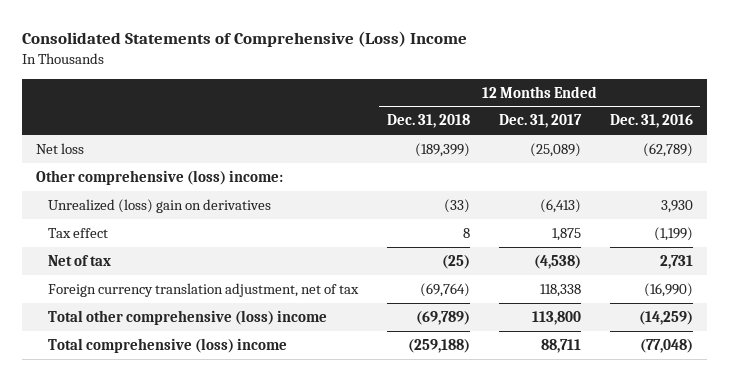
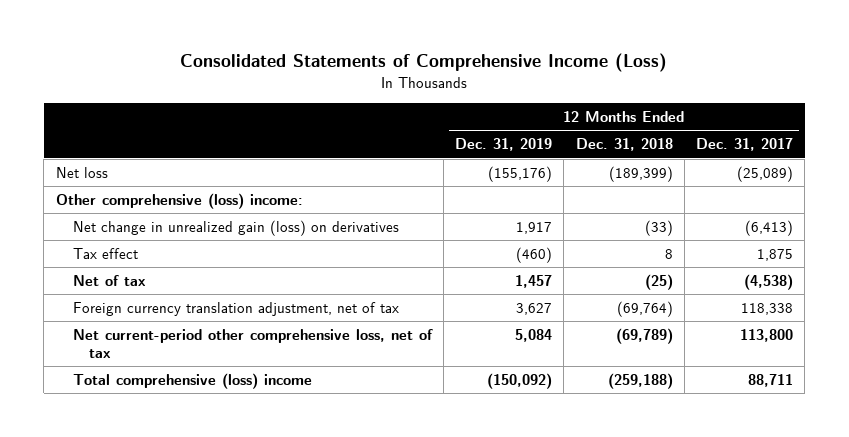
- Consolidated Statements of Comprehensive (Loss) Income
+ Consolidated Statements of Comprehensive Income (Loss)
- | 12 Months Ended Dec. 31, 2018 | 12 Months Ended Dec. 31, 2017 | 12 Months Ended Dec. 31, 2016
+ | 12 Months Ended Dec. 31, 2019 | 12 Months Ended Dec. 31, 2018 | 12 Months Ended Dec. 31, 2017
- Unrealized (loss) gain on derivatives | (33) | (6,413) | 3,930
+ Net change in unrealized gain (loss) on derivatives | 1,917 | (33) | (6,413)
- Total other comprehensive (loss) income | (69,789) | 113,800 | (14,259)
+ Net current-period other comprehensive loss, net of tax | 5,084 | (69,789) | 113,800

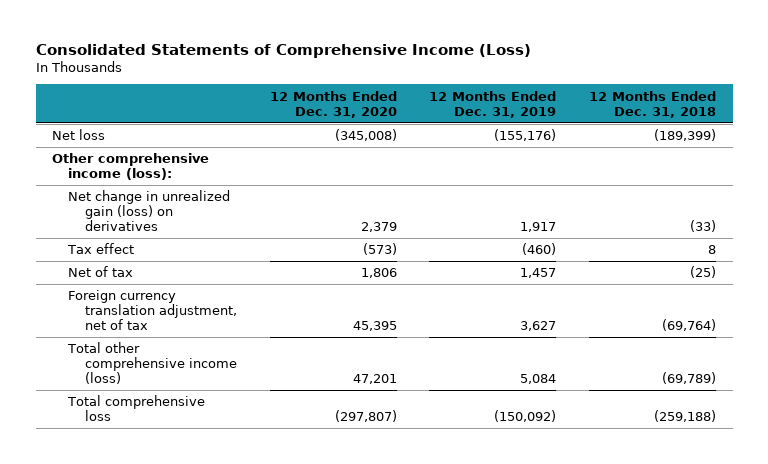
- | 12 Months Ended Dec. 31, 2019 | 12 Months Ended Dec. 31, 2018 | 12 Months Ended Dec. 31, 2017
+ | 12 Months Ended Dec. 31, 2020 | 12 Months Ended Dec. 31, 2019 | 12 Months Ended Dec. 31, 2018
- Other comprehensive (loss) income:
+ Other comprehensive income (loss):
- Net current-period other comprehensive loss, net of tax | 5,084 | (69,789) | 113,800
- Total comprehensive (loss) income | (150,092) | (259,188) | 88,711
+ Total other comprehensive income (loss) | 47,201 | 5,084 | (69,789)
+ Total comprehensive loss | (297,807) | (150,092) | (259,188)

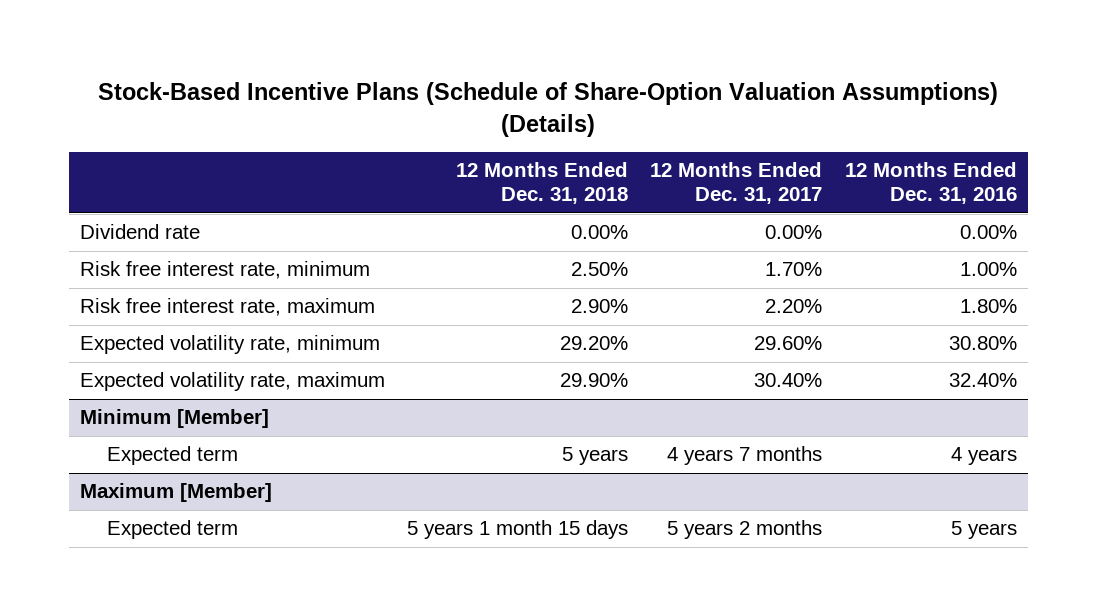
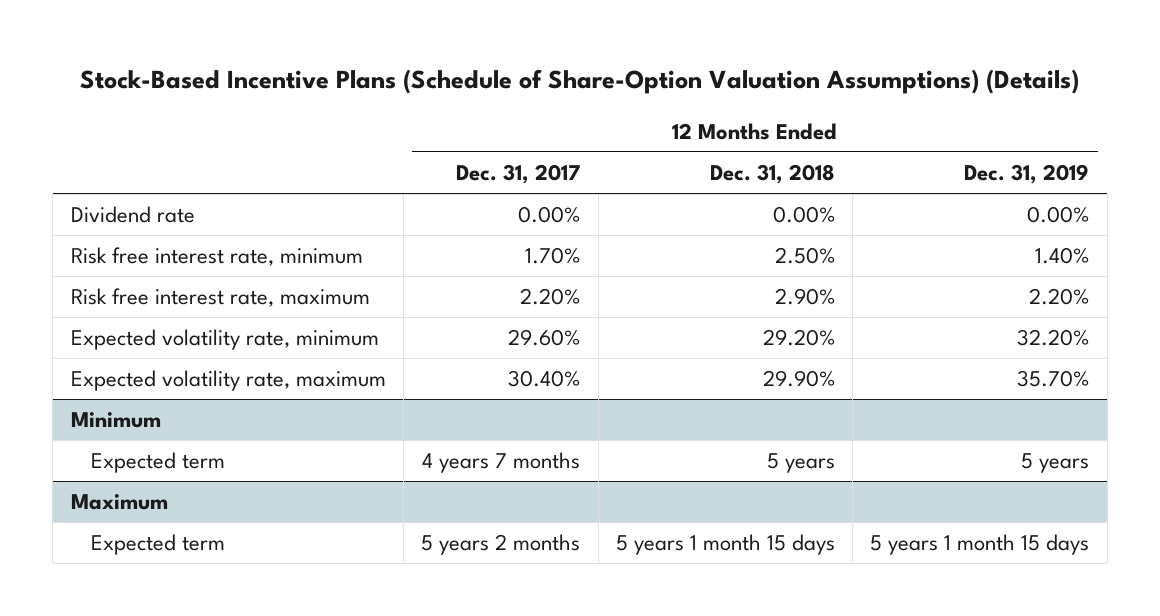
- | 12 Months Ended Dec. 31, 2018 | 12 Months Ended Dec. 31, 2017 | 12 Months Ended Dec. 31, 2016
+ | 12 Months Ended Dec. 31, 2017 | 12 Months Ended Dec. 31, 2018 | 12 Months Ended Dec. 31, 2019
- Minimum [Member]
+ Minimum
- Maximum [Member]
+ Maximum

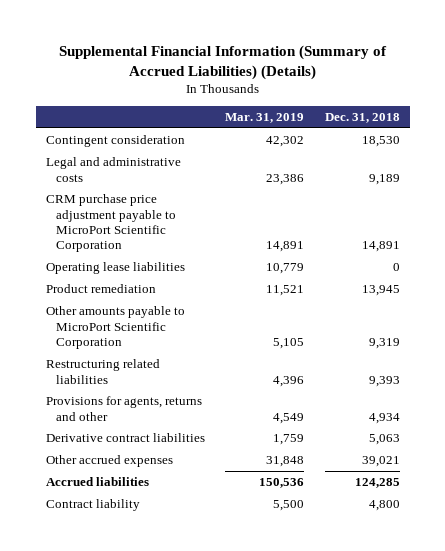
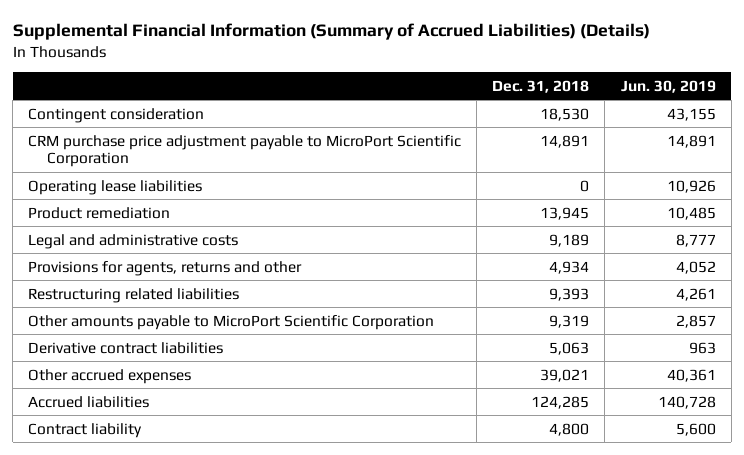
- | Mar. 31, 2019 | Dec. 31, 2018
+ | Dec. 31, 2018 | Jun. 30, 2019
moved down: Legal and administrative costs | 9,189 | 8,777
moved down: Restructuring related liabilities | 9,393 | 4,261
moved down: Other amounts payable to MicroPort Scientific Corporation | 9,319 | 2,857

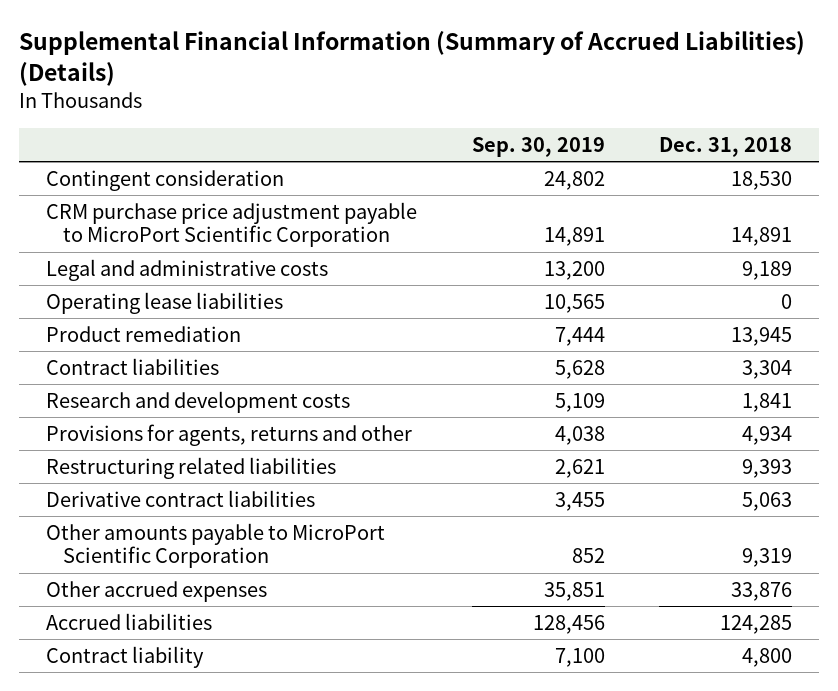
- | Dec. 31, 2018 | Jun. 30, 2019
+ | Sep. 30, 2019 | Dec. 31, 2018
moved up: Legal and administrative costs | 13,200 | 9,189
+ Contract liabilities | 5,628 | 3,304
+ Research and development costs | 5,109 | 1,841
- Other accrued expenses | 39,021 | 40,361
moved down: Other amounts payable to MicroPort Scientific Corporation | 852 | 9,319
+ Other accrued expenses | 35,851 | 33,876

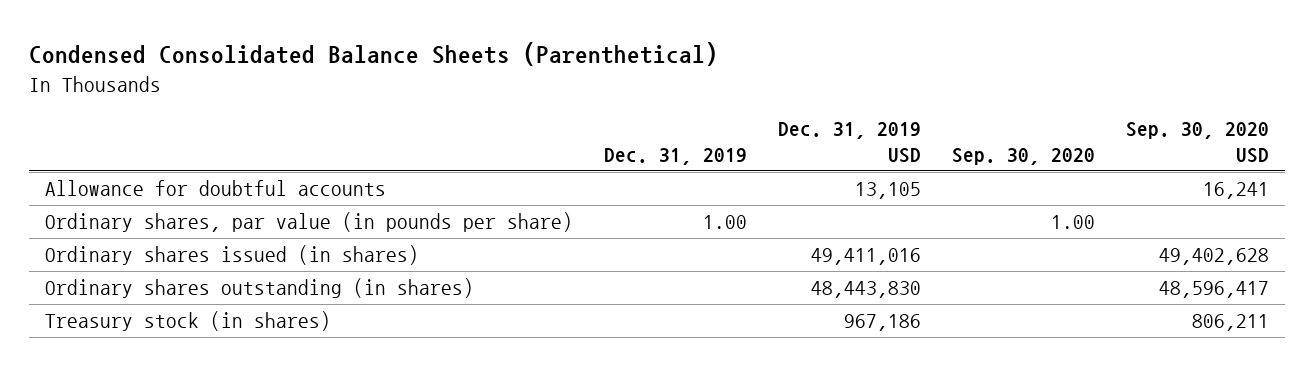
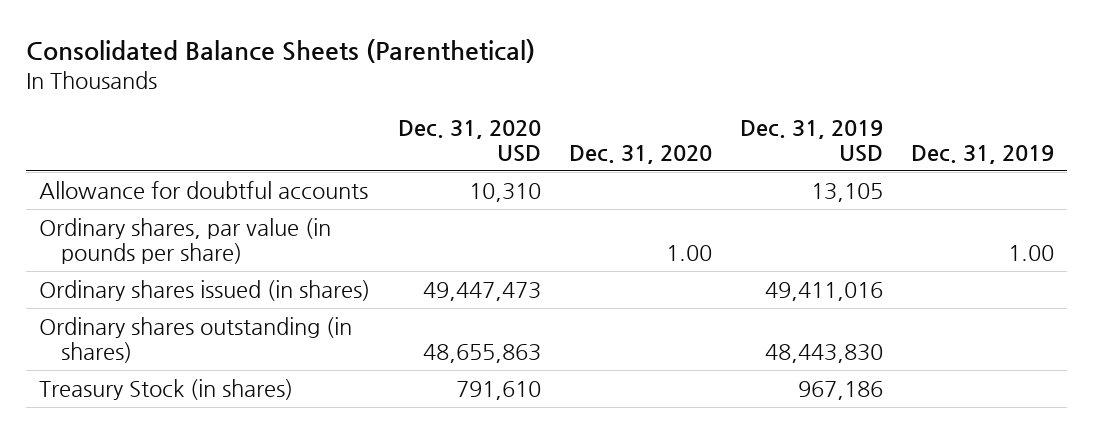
- Condensed Consolidated Balance Sheets (Parenthetical)
+ Consolidated Balance Sheets (Parenthetical)
- | Dec. 31, 2019 | Dec. 31, 2019 USD | Sep. 30, 2020 | Sep. 30, 2020 USD
+ | Dec. 31, 2020 USD | Dec. 31, 2020 | Dec. 31, 2019 USD | Dec. 31, 2019
- Treasury stock (in shares) | | 967,186 | | 806,211
+ Treasury Stock (in shares) | 791,610 | | 967,186 |

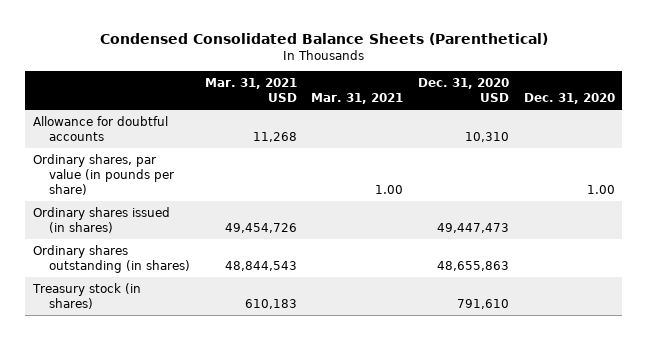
- Consolidated Balance Sheets (Parenthetical)
+ Condensed Consolidated Balance Sheets (Parenthetical)
- | Dec. 31, 2020 USD | Dec. 31, 2020 | Dec. 31, 2019 USD | Dec. 31, 2019
+ | Mar. 31, 2021 USD | Mar. 31, 2021 | Dec. 31, 2020 USD | Dec. 31, 2020
- Treasury Stock (in shares) | 791,610 | | 967,186 |
+ Treasury stock (in shares) | 610,183 | | 791,610 |

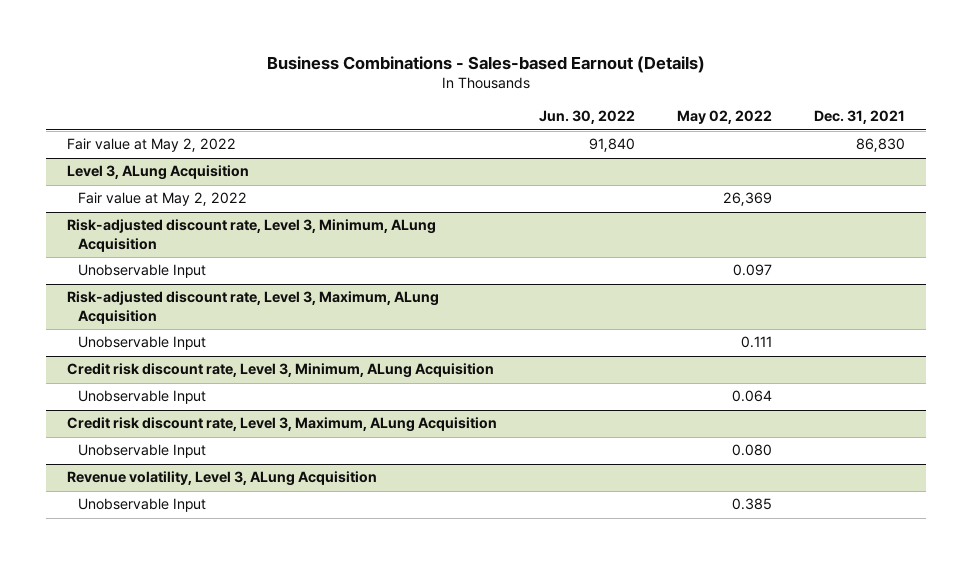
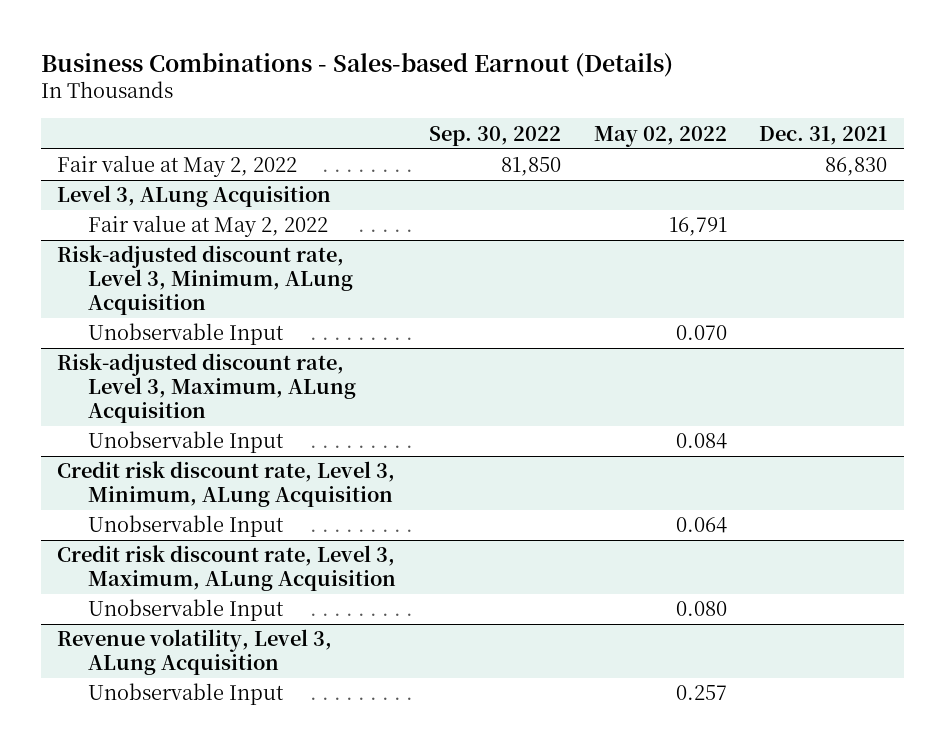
- | Jun. 30, 2022 | May 02, 2022 | Dec. 31, 2021
+ | Sep. 30, 2022 | May 02, 2022 | Dec. 31, 2021
@ Level 3, ALung Acquisition
- Fair value at May 2, 2022 | | 26,369 |
+ Fair value at May 2, 2022 | | 16,791 |
@ Risk-adjusted discount rate, Level 3, Minimum, ALung Acquisition
- Unobservable Input | | 0.097 |
+ Unobservable Input | | 0.070 |
@ Risk-adjusted discount rate, Level 3, Maximum, ALung Acquisition
- Unobservable Input | | 0.111 |
+ Unobservable Input | | 0.084 |
@ Revenue volatility, Level 3, ALung Acquisition
- Unobservable Input | | 0.385 |
+ Unobservable Input | | 0.257 |

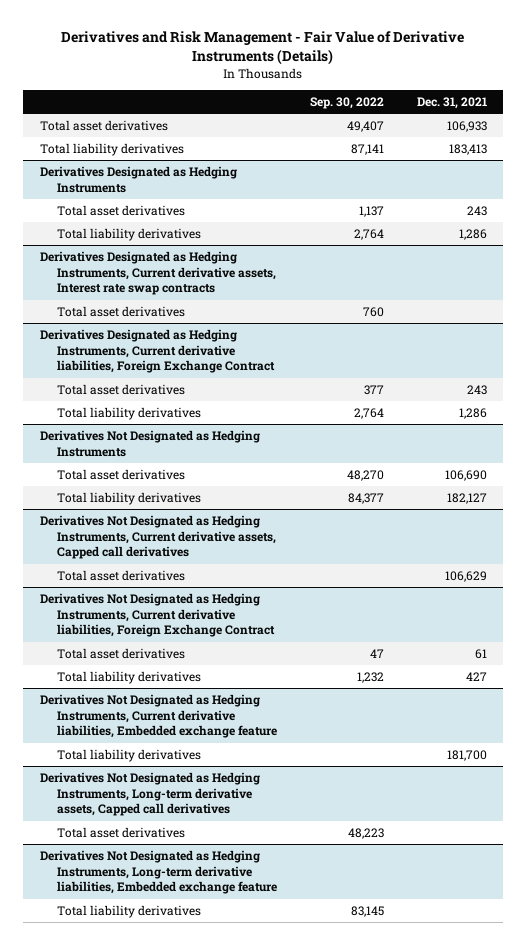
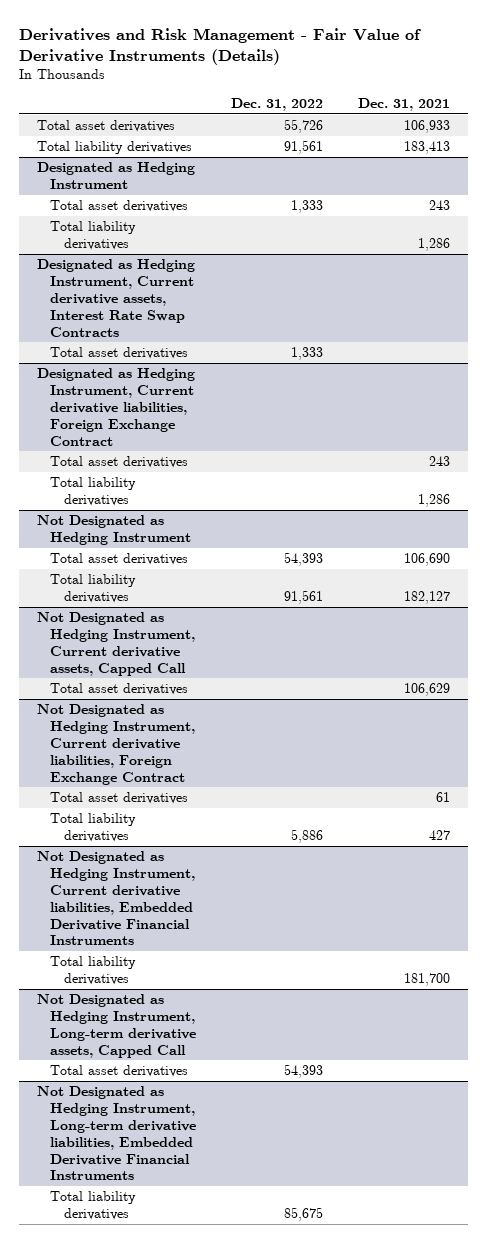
- | Sep. 30, 2022 | Dec. 31, 2021
+ | Dec. 31, 2022 | Dec. 31, 2021
- Derivatives Designated as Hedging Instruments
+ Designated as Hedging Instrument
- Derivatives Designated as Hedging Instruments, Current derivative assets, Interest rate swap contracts
+ Designated as Hedging Instrument, Current derivative assets, Interest Rate Swap Contracts
- Derivatives Designated as Hedging Instruments, Current derivative liabilities, Foreign Exchange Contract
+ Designated as Hedging Instrument, Current derivative liabilities, Foreign Exchange Contract
- Derivatives Not Designated as Hedging Instruments
+ Not Designated as Hedging Instrument
- Derivatives Not Designated as Hedging Instruments, Current derivative assets, Capped call derivatives
+ Not Designated as Hedging Instrument, Current derivative assets, Capped Call
- Derivatives Not Designated as Hedging Instruments, Current derivative liabilities, Foreign Exchange Contract
+ Not Designated as Hedging Instrument, Current derivative liabilities, Foreign Exchange Contract
- Derivatives Not Designated as Hedging Instruments, Current derivative liabilities, Embedded exchange feature
+ Not Designated as Hedging Instrument, Current derivative liabilities, Embedded Derivative Financial Instruments
- Derivatives Not Designated as Hedging Instruments, Long-term derivative assets, Capped call derivatives
+ Not Designated as Hedging Instrument, Long-term derivative assets, Capped Call
- Derivatives Not Designated as Hedging Instruments, Long-term derivative liabilities, Embedded exchange feature
+ Not Designated as Hedging Instrument, Long-term derivative liabilities, Embedded Derivative Financial Instruments

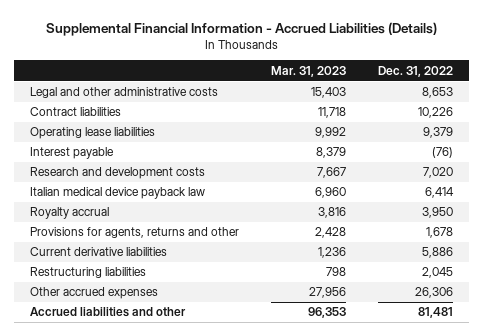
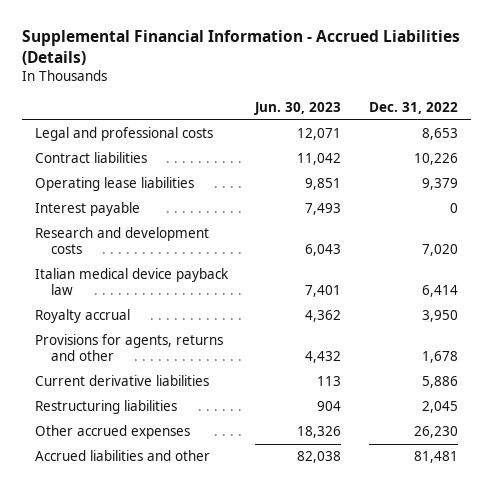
- | Mar. 31, 2023 | Dec. 31, 2022
+ | Jun. 30, 2023 | Dec. 31, 2022
- Legal and other administrative costs | 15,403 | 8,653
+ Legal and professional costs | 12,071 | 8,653
- Interest payable | 8,379 | (76)
+ Interest payable | 7,493 | 0
- Other accrued expenses | 27,956 | 26,306
+ Other accrued expenses | 18,326 | 26,230

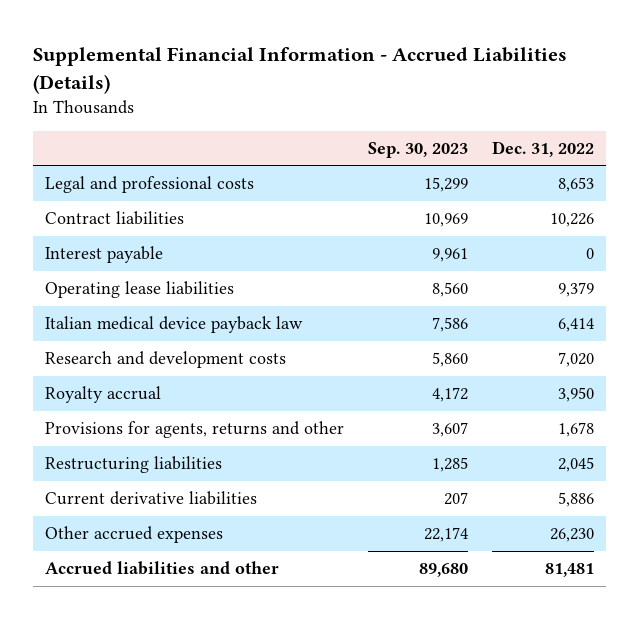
- | Jun. 30, 2023 | Dec. 31, 2022
+ | Sep. 30, 2023 | Dec. 31, 2022
moved down: Operating lease liabilities | 8,560 | 9,379
moved down: Research and development costs | 5,860 | 7,020
moved down: Current derivative liabilities | 207 | 5,886

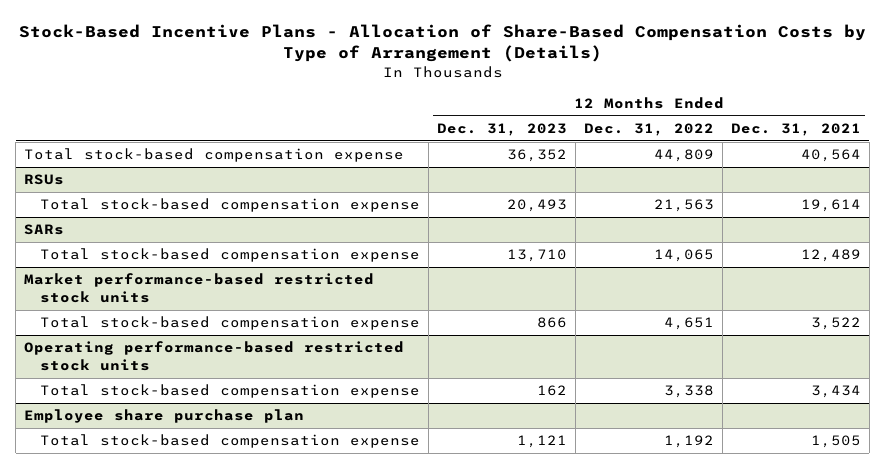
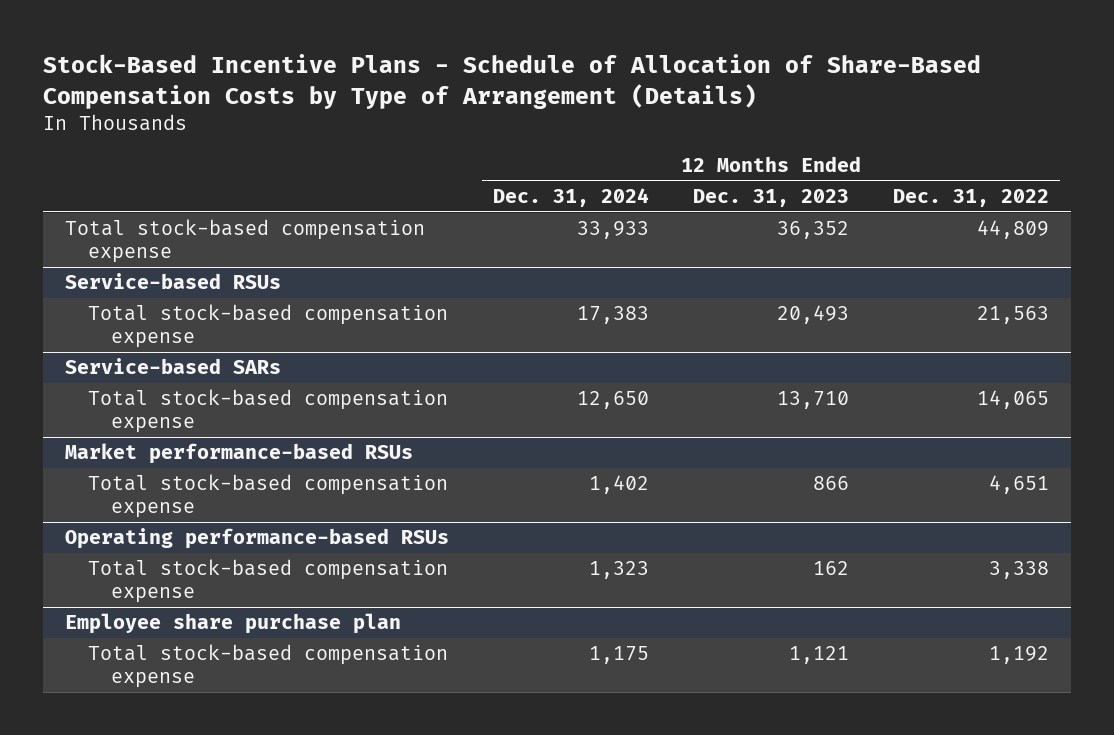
- Stock-Based Incentive Plans - Allocation of Share-Based Compensation Costs by Type of Arrangement (Details)
+ Stock-Based Incentive Plans - Schedule of Allocation of Share-Based Compensation Costs by Type of Arrangement (Details)
- | 12 Months Ended Dec. 31, 2023 | 12 Months Ended Dec. 31, 2022 | 12 Months Ended Dec. 31, 2021
+ | 12 Months Ended Dec. 31, 2024 | 12 Months Ended Dec. 31, 2023 | 12 Months Ended Dec. 31, 2022
- RSUs
+ Service-based RSUs
- SARs
+ Service-based SARs
- Market performance-based restricted stock units
+ Market performance-based RSUs
- Operating performance-based restricted stock units
+ Operating performance-based RSUs

